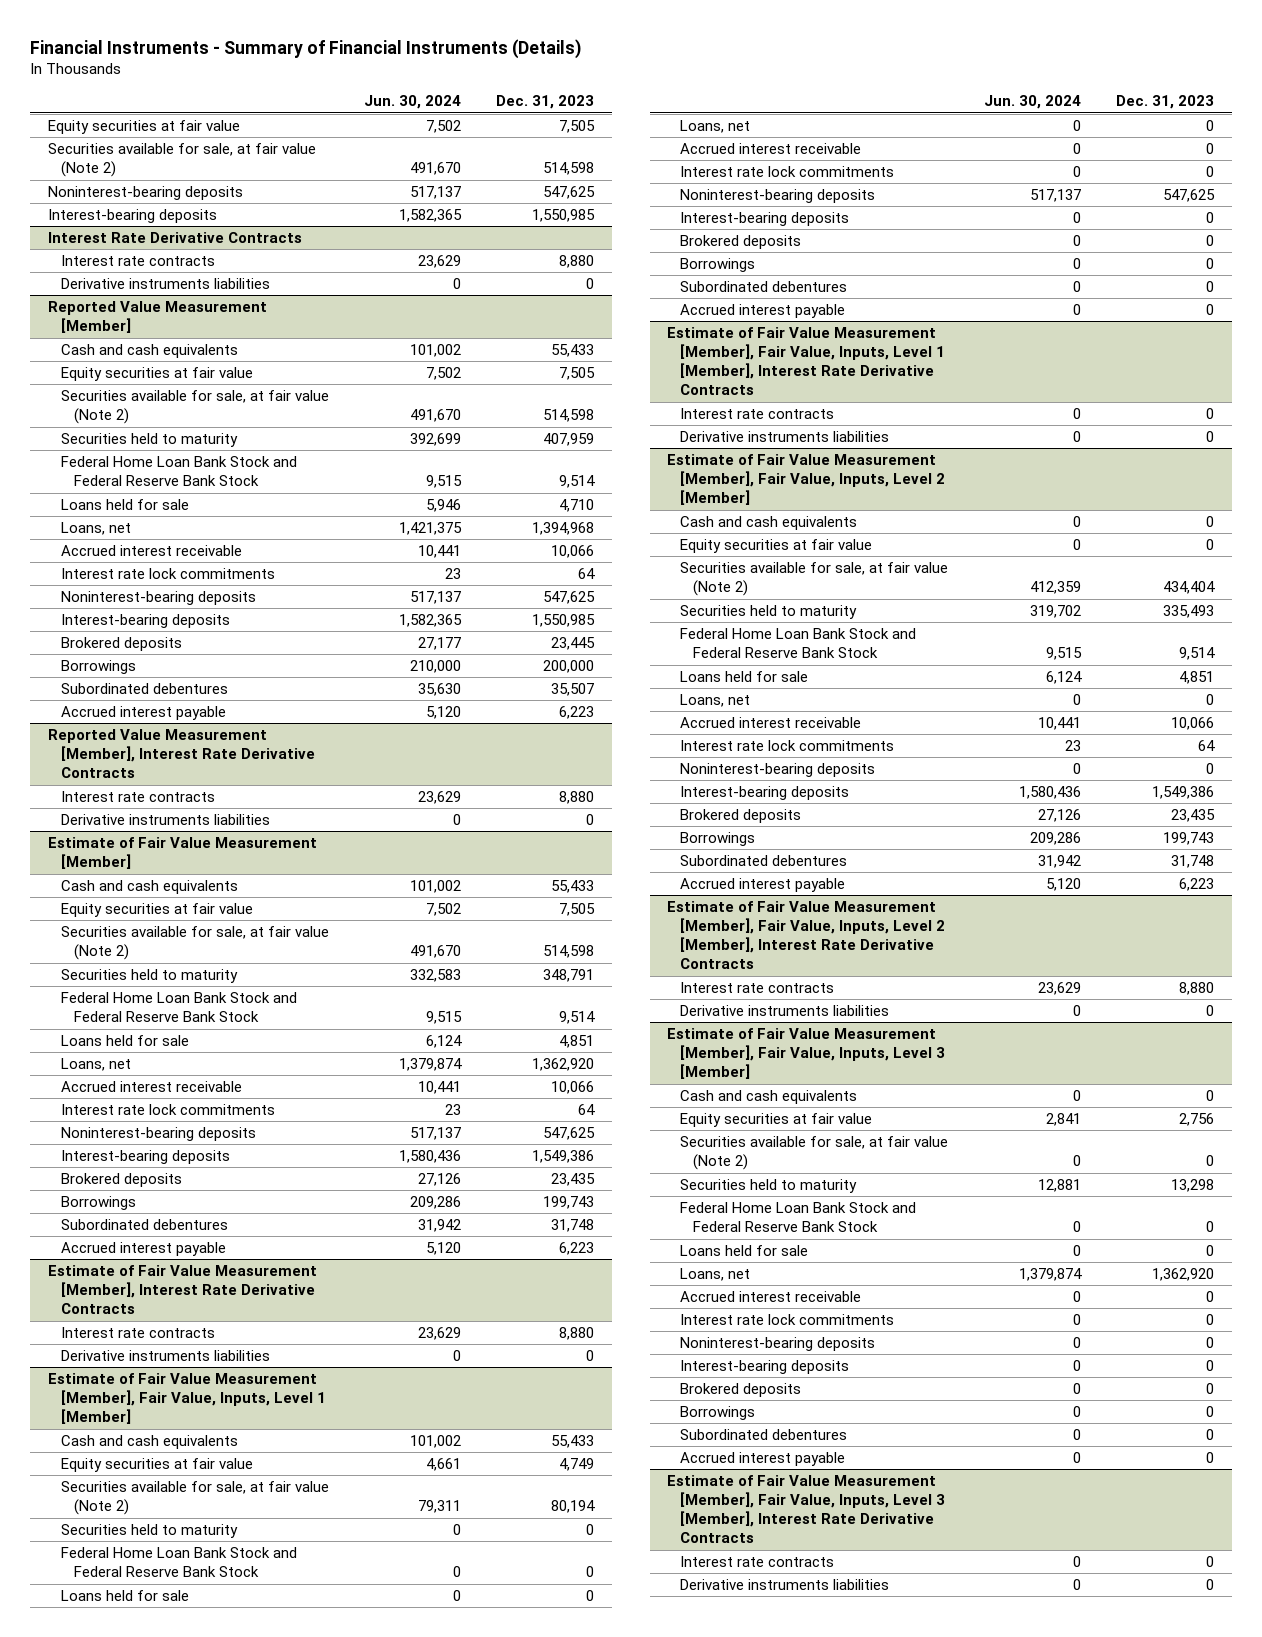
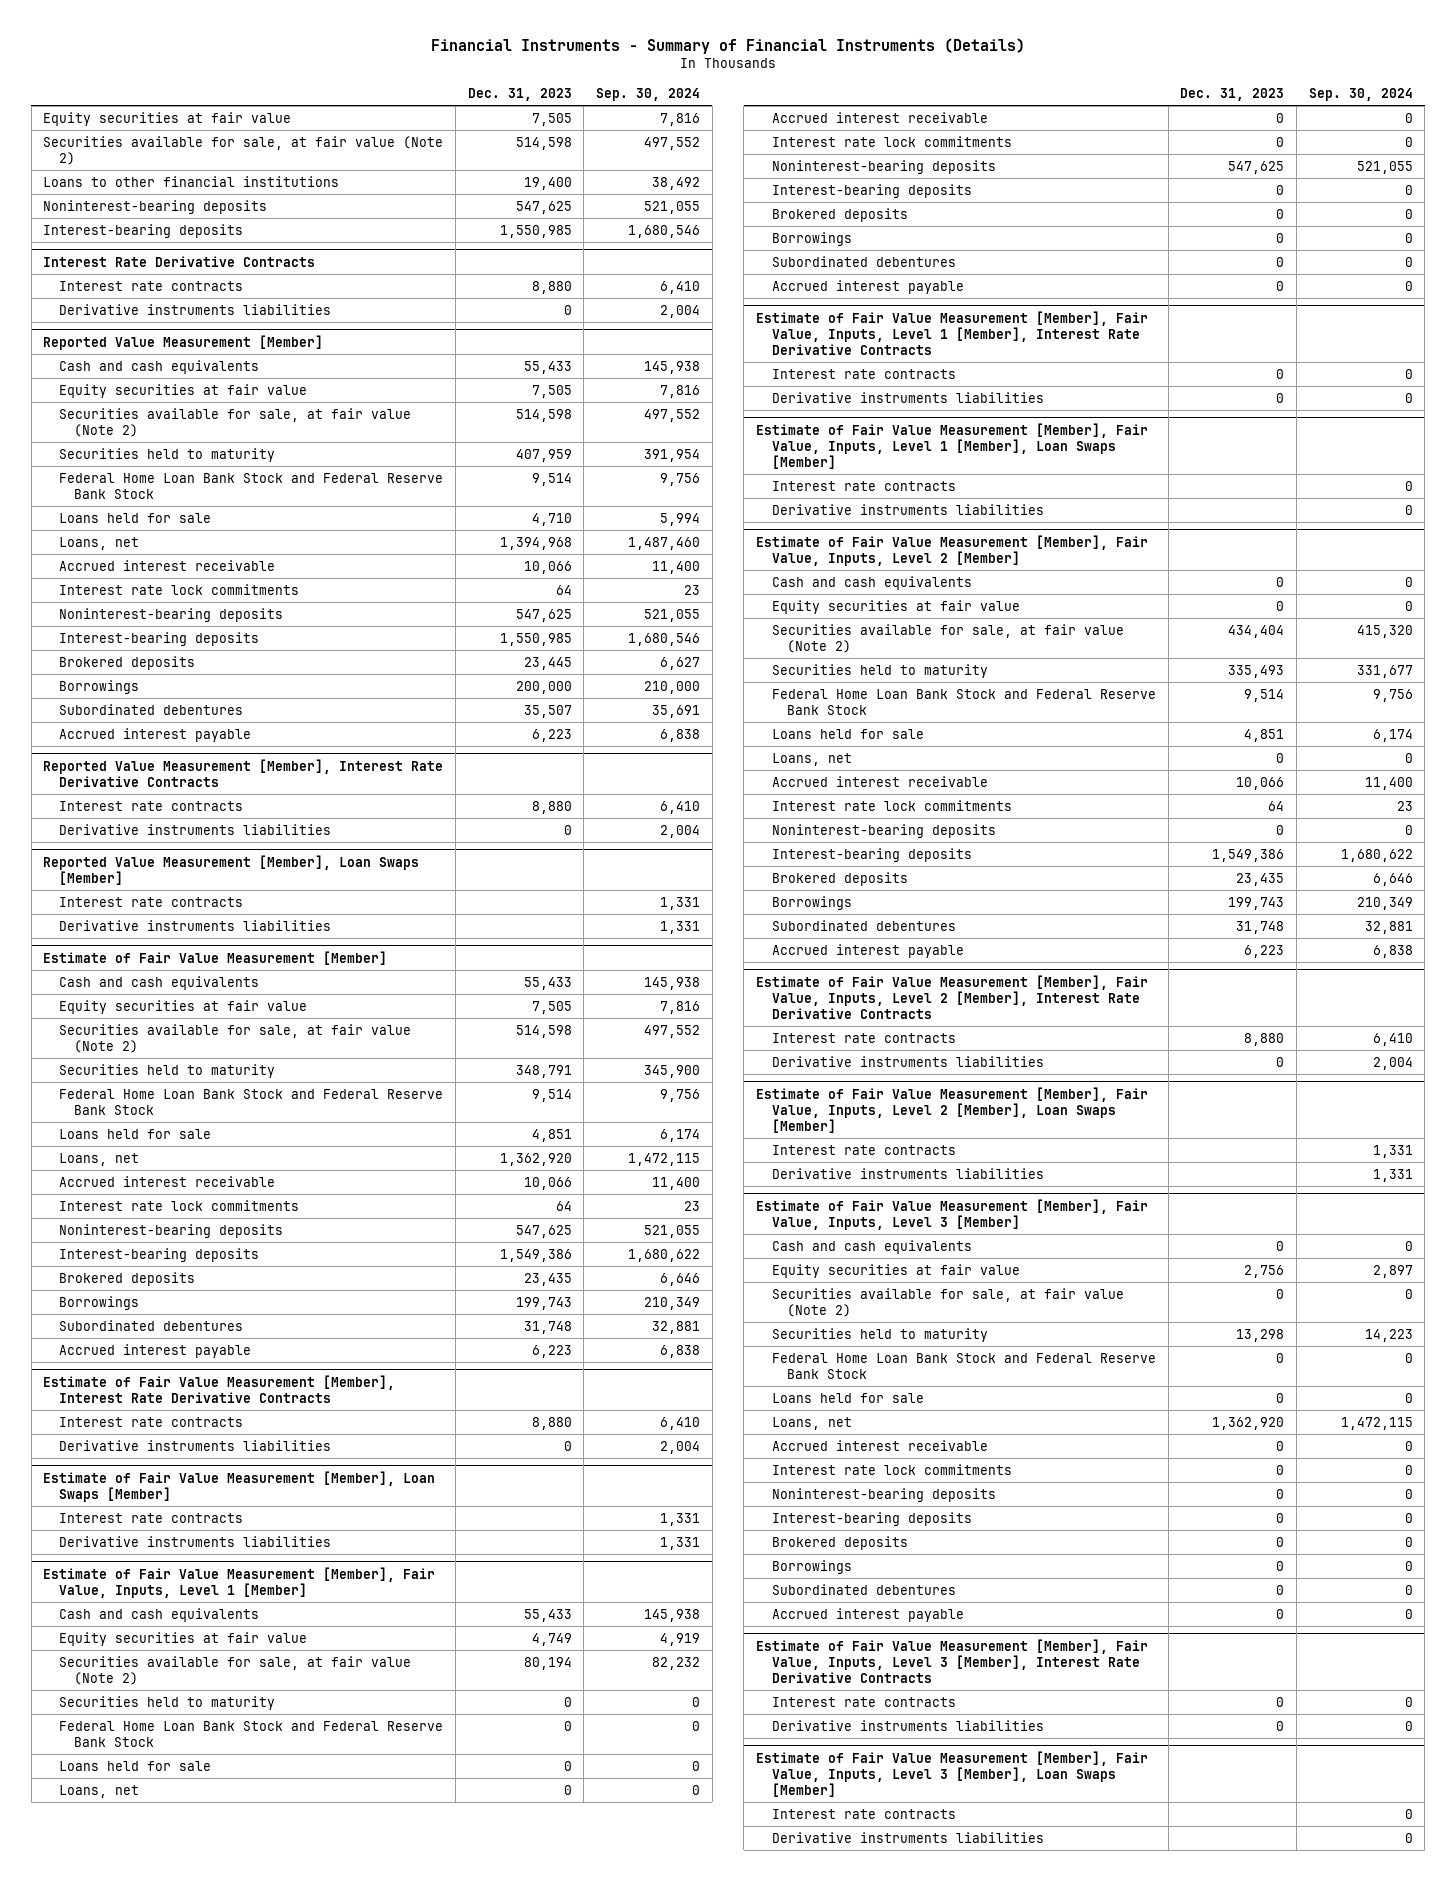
- | Jun. 30, 2024 | Dec. 31, 2023
+ | Dec. 31, 2023 | Sep. 30, 2024
+ Loans to other financial institutions | 19,400 | 38,492
+ Reported Value Measurement [Member], Loan Swaps [Member]
+ Interest rate contracts | | 1,331
+ Derivative instruments liabilities | | 1,331
+ Estimate of Fair Value Measurement [Member], Loan Swaps [Member]
+ Interest rate contracts | | 1,331
+ Derivative instruments liabilities | | 1,331
+ Estimate of Fair Value Measurement [Member], Fair Value, Inputs, Level 1 [Member], Loan Swaps [Member]
+ Interest rate contracts | | 0
+ Derivative instruments liabilities | | 0
+ Estimate of Fair Value Measurement [Member], Fair Value, Inputs, Level 2 [Member], Loan Swaps [Member]
+ Interest rate contracts | | 1,331
+ Derivative instruments liabilities | | 1,331
+ Estimate of Fair Value Measurement [Member], Fair Value, Inputs, Level 3 [Member], Loan Swaps [Member]
+ Interest rate contracts | | 0
+ Derivative instruments liabilities | | 0

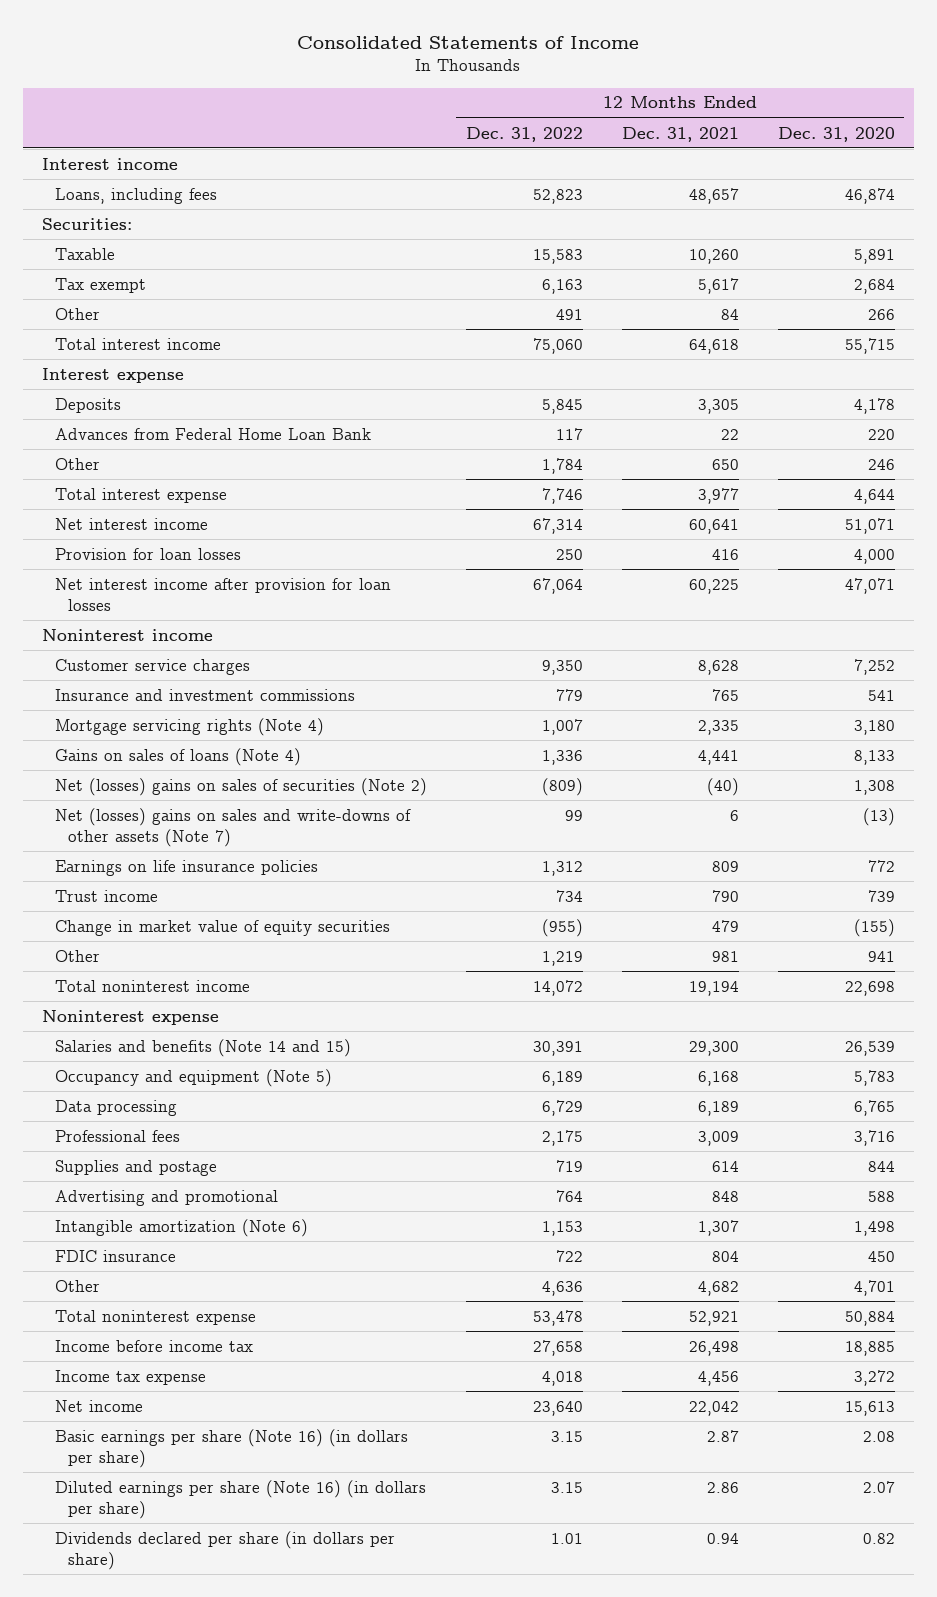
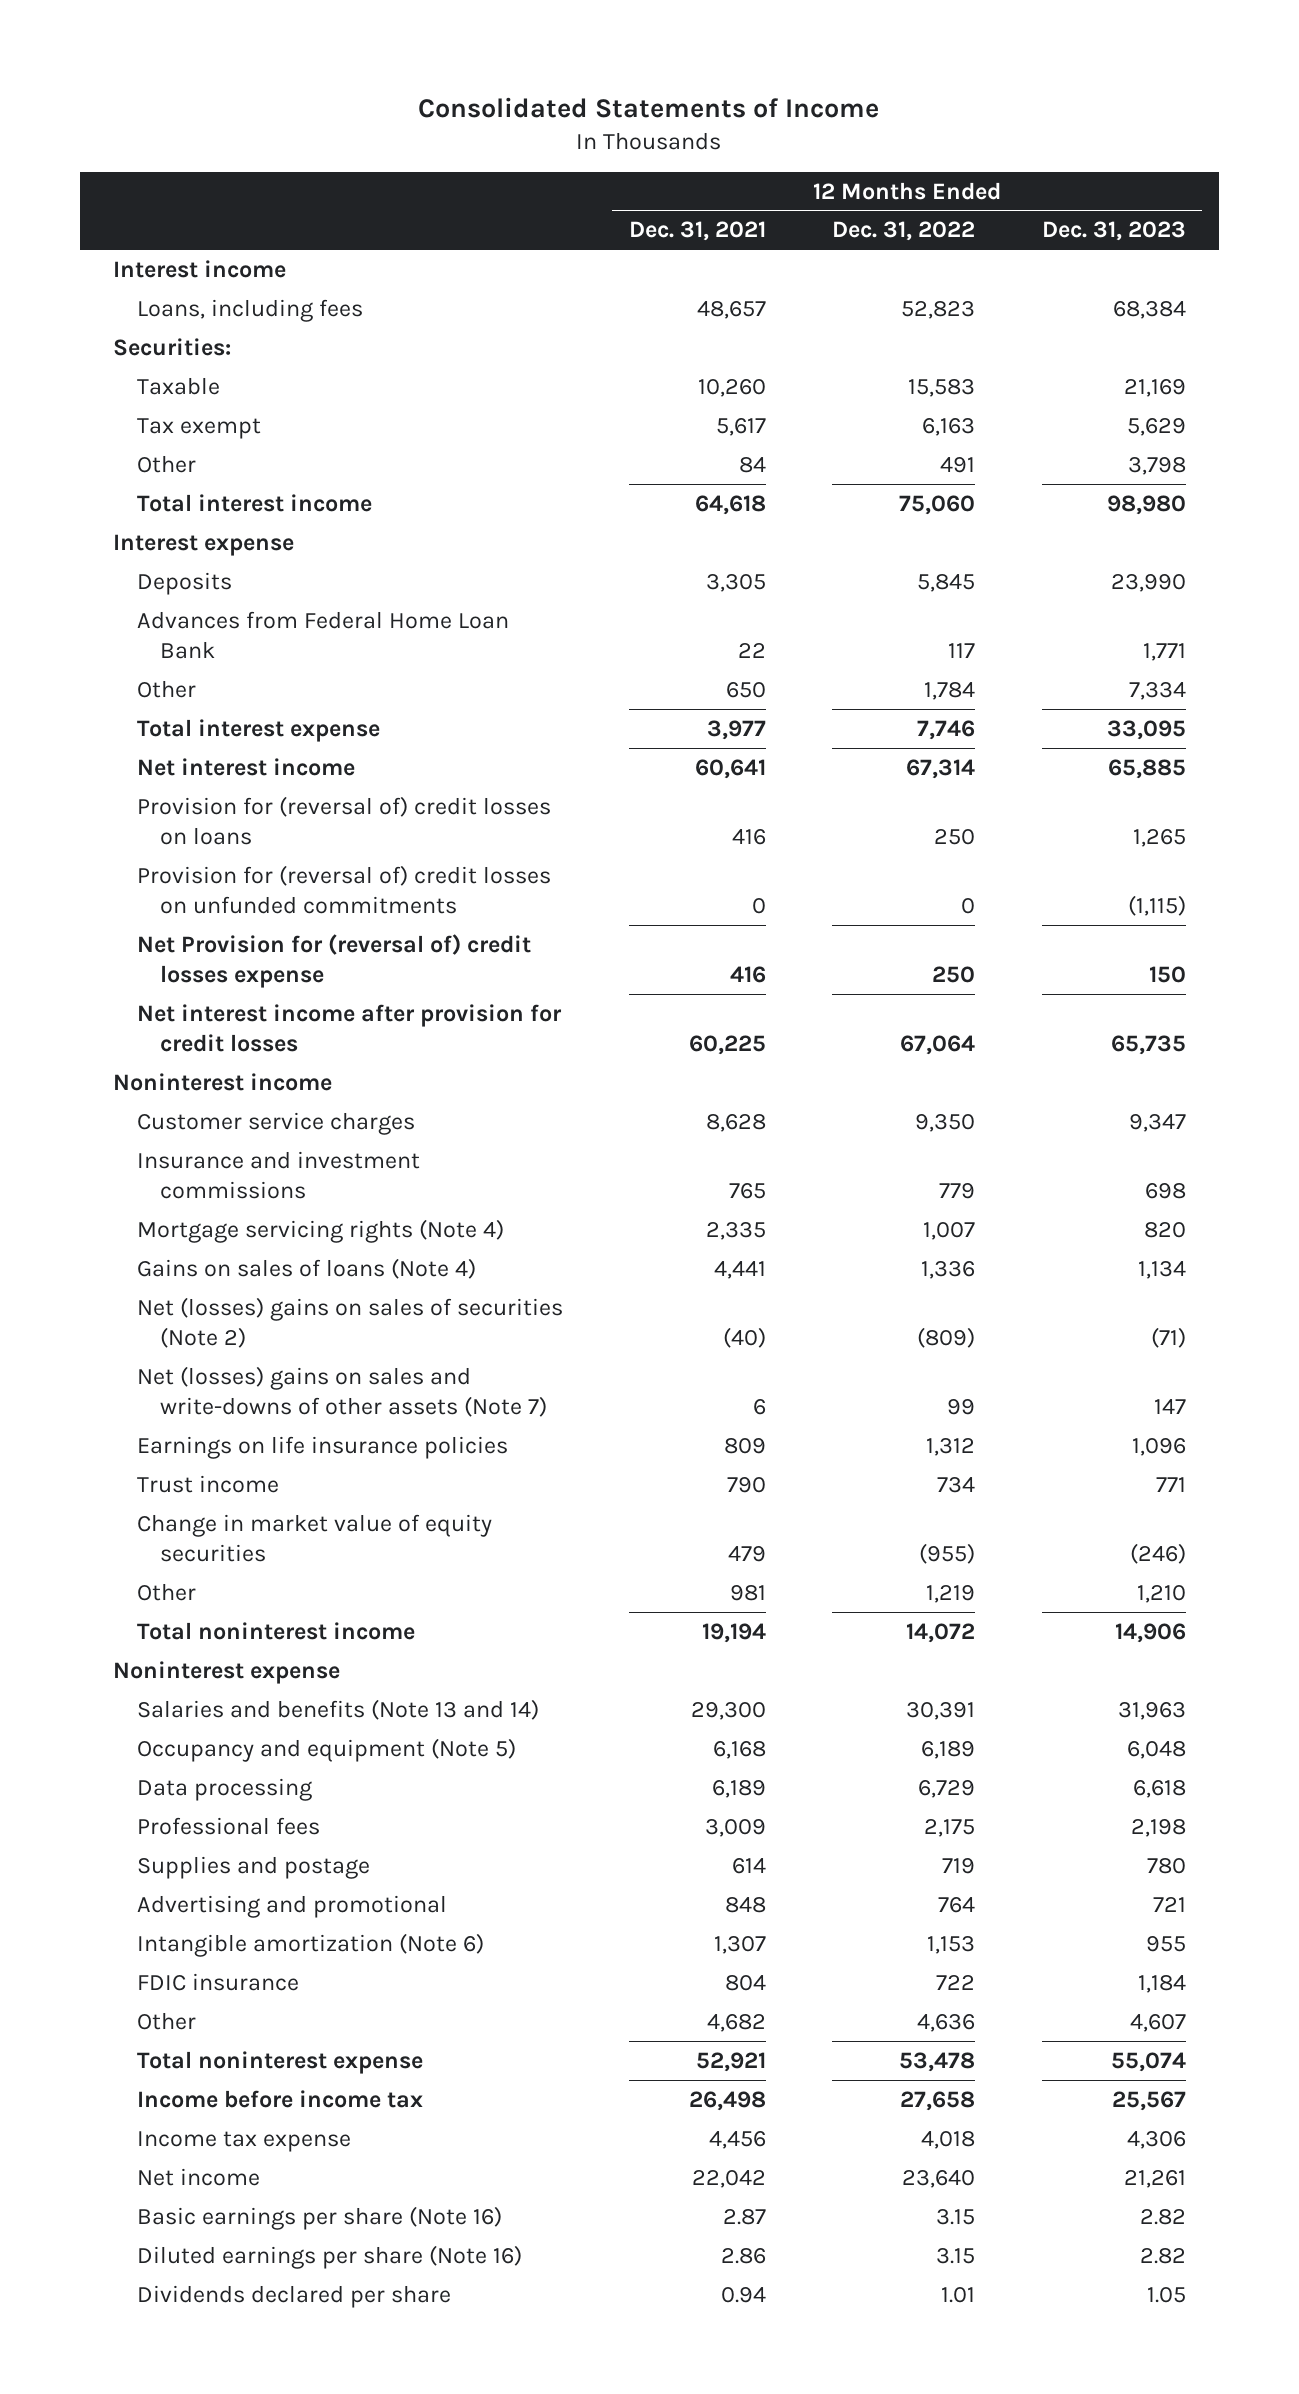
- | 12 Months Ended Dec. 31, 2022 | 12 Months Ended Dec. 31, 2021 | 12 Months Ended Dec. 31, 2020
+ | 12 Months Ended Dec. 31, 2021 | 12 Months Ended Dec. 31, 2022 | 12 Months Ended Dec. 31, 2023
- Provision for loan losses | 250 | 416 | 4,000
- Net interest income after provision for loan losses | 67,064 | 60,225 | 47,071
+ Provision for (reversal of) credit losses on loans | 416 | 250 | 1,265
+ Provision for (reversal of) credit losses on unfunded commitments | 0 | 0 | (1,115)
+ Net Provision for (reversal of) credit losses expense | 416 | 250 | 150
+ Net interest income after provision for credit losses | 60,225 | 67,064 | 65,735
- Salaries and benefits (Note 14 and 15) | 30,391 | 29,300 | 26,539
+ Salaries and benefits (Note 13 and 14) | 29,300 | 30,391 | 31,963
- Basic earnings per share (Note 16) (in dollars per share) | 3.15 | 2.87 | 2.08
- Diluted earnings per share (Note 16) (in dollars per share) | 3.15 | 2.86 | 2.07
- Dividends declared per share (in dollars per share) | 1.01 | 0.94 | 0.82
+ Basic earnings per share (Note 16) | 2.87 | 3.15 | 2.82
+ Diluted earnings per share (Note 16) | 2.86 | 3.15 | 2.82
+ Dividends declared per share | 0.94 | 1.01 | 1.05

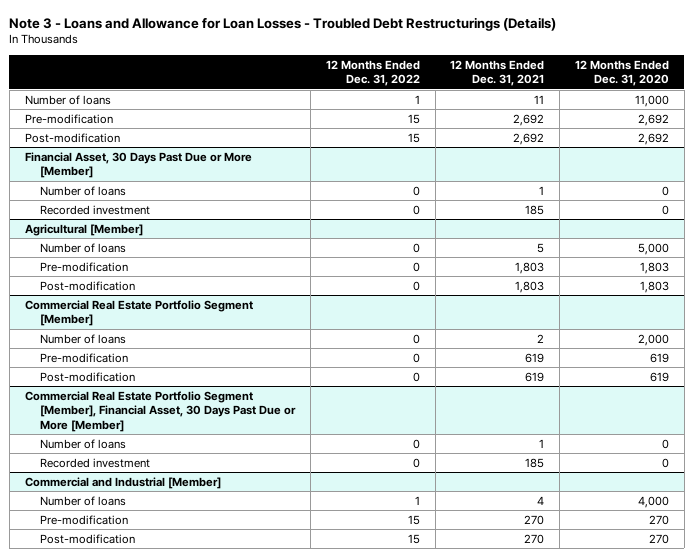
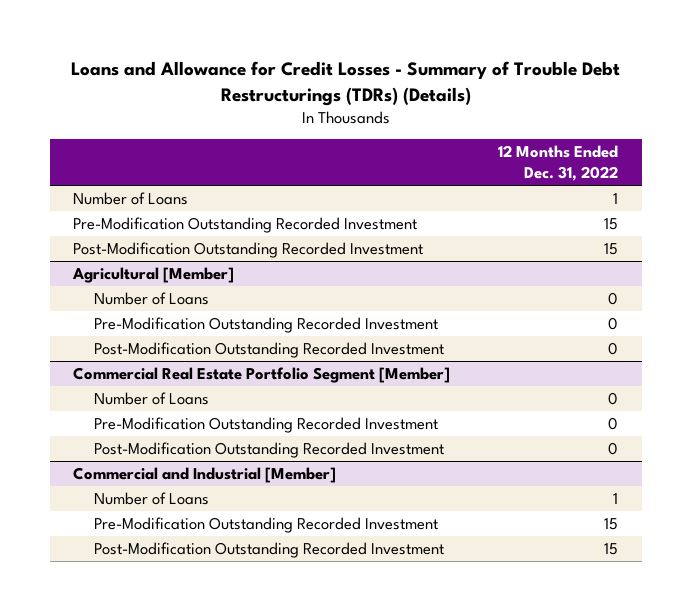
- Note 3 - Loans and Allowance for Loan Losses - Troubled Debt Restructurings (Details)
+ Loans and Allowance for Credit Losses - Summary of Trouble Debt Restructurings (TDRs) (Details)
- | 12 Months Ended Dec. 31, 2022 | 12 Months Ended Dec. 31, 2021 | 12 Months Ended Dec. 31, 2020
+ | 12 Months Ended Dec. 31, 2022
- Number of loans | 1 | 11 | 11,000
- Pre-modification | 15 | 2,692 | 2,692
- Post-modification | 15 | 2,692 | 2,692
- Financial Asset, 30 Days Past Due or More [Member]
- Number of loans | 0 | 1 | 0
- Recorded investment | 0 | 185 | 0
+ Number of Loans | 1
+ Pre-Modification Outstanding Recorded Investment | 15
+ Post-Modification Outstanding Recorded Investment | 15
@ Agricultural [Member]
- Number of loans | 0 | 5 | 5,000
- Pre-modification | 0 | 1,803 | 1,803
- Post-modification | 0 | 1,803 | 1,803
+ Number of Loans | 0
+ Pre-Modification Outstanding Recorded Investment | 0
+ Post-Modification Outstanding Recorded Investment | 0
@ Commercial Real Estate Portfolio Segment [Member]
- Number of loans | 0 | 2 | 2,000
- Pre-modification | 0 | 619 | 619
- Post-modification | 0 | 619 | 619
- Commercial Real Estate Portfolio Segment [Member], Financial Asset, 30 Days Past Due or More [Member]
- Number of loans | 0 | 1 | 0
- Recorded investment | 0 | 185 | 0
@ Commercial Real Estate Portfolio Segment [Member]
+ Number of Loans | 0
+ Pre-Modification Outstanding Recorded Investment | 0
+ Post-Modification Outstanding Recorded Investment | 0
@ Commercial and Industrial [Member]
- Number of loans | 1 | 4 | 4,000
- Pre-modification | 15 | 270 | 270
- Post-modification | 15 | 270 | 270
+ Number of Loans | 1
+ Pre-Modification Outstanding Recorded Investment | 15
+ Post-Modification Outstanding Recorded Investment | 15

